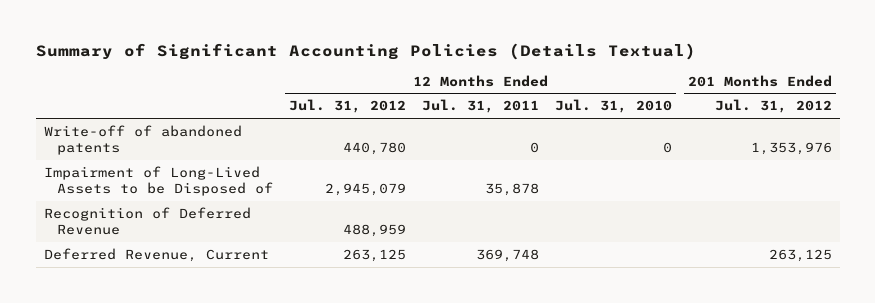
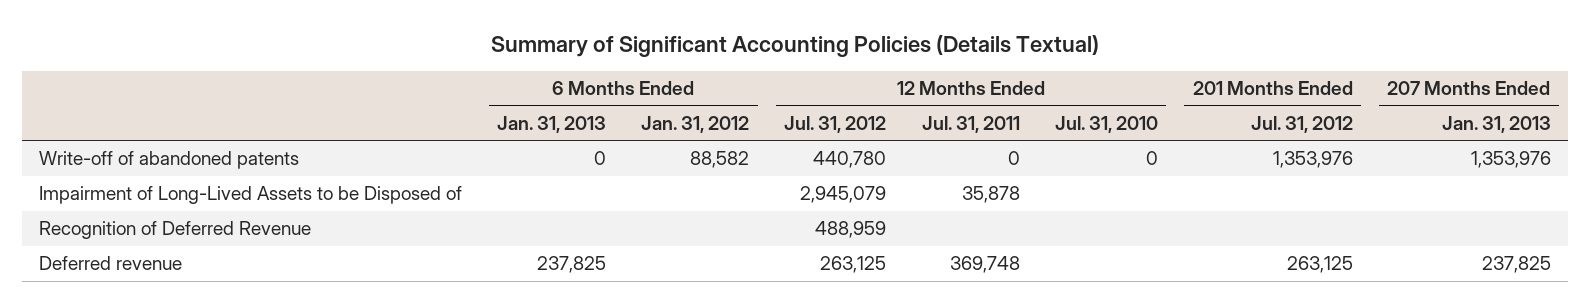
- | 12 Months Ended Jul. 31, 2012 | 12 Months Ended Jul. 31, 2011 | 12 Months Ended Jul. 31, 2010 | 201 Months Ended Jul. 31, 2012
+ | 6 Months Ended Jan. 31, 2013 | 6 Months Ended Jan. 31, 2012 | 12 Months Ended Jul. 31, 2012 | 12 Months Ended Jul. 31, 2011 | 12 Months Ended Jul. 31, 2010 | 201 Months Ended Jul. 31, 2012 | 207 Months Ended Jan. 31, 2013
- Deferred Revenue, Current | 263,125 | 369,748 | | 263,125
+ Deferred revenue | 237,825 | | 263,125 | 369,748 | | 263,125 | 237,825

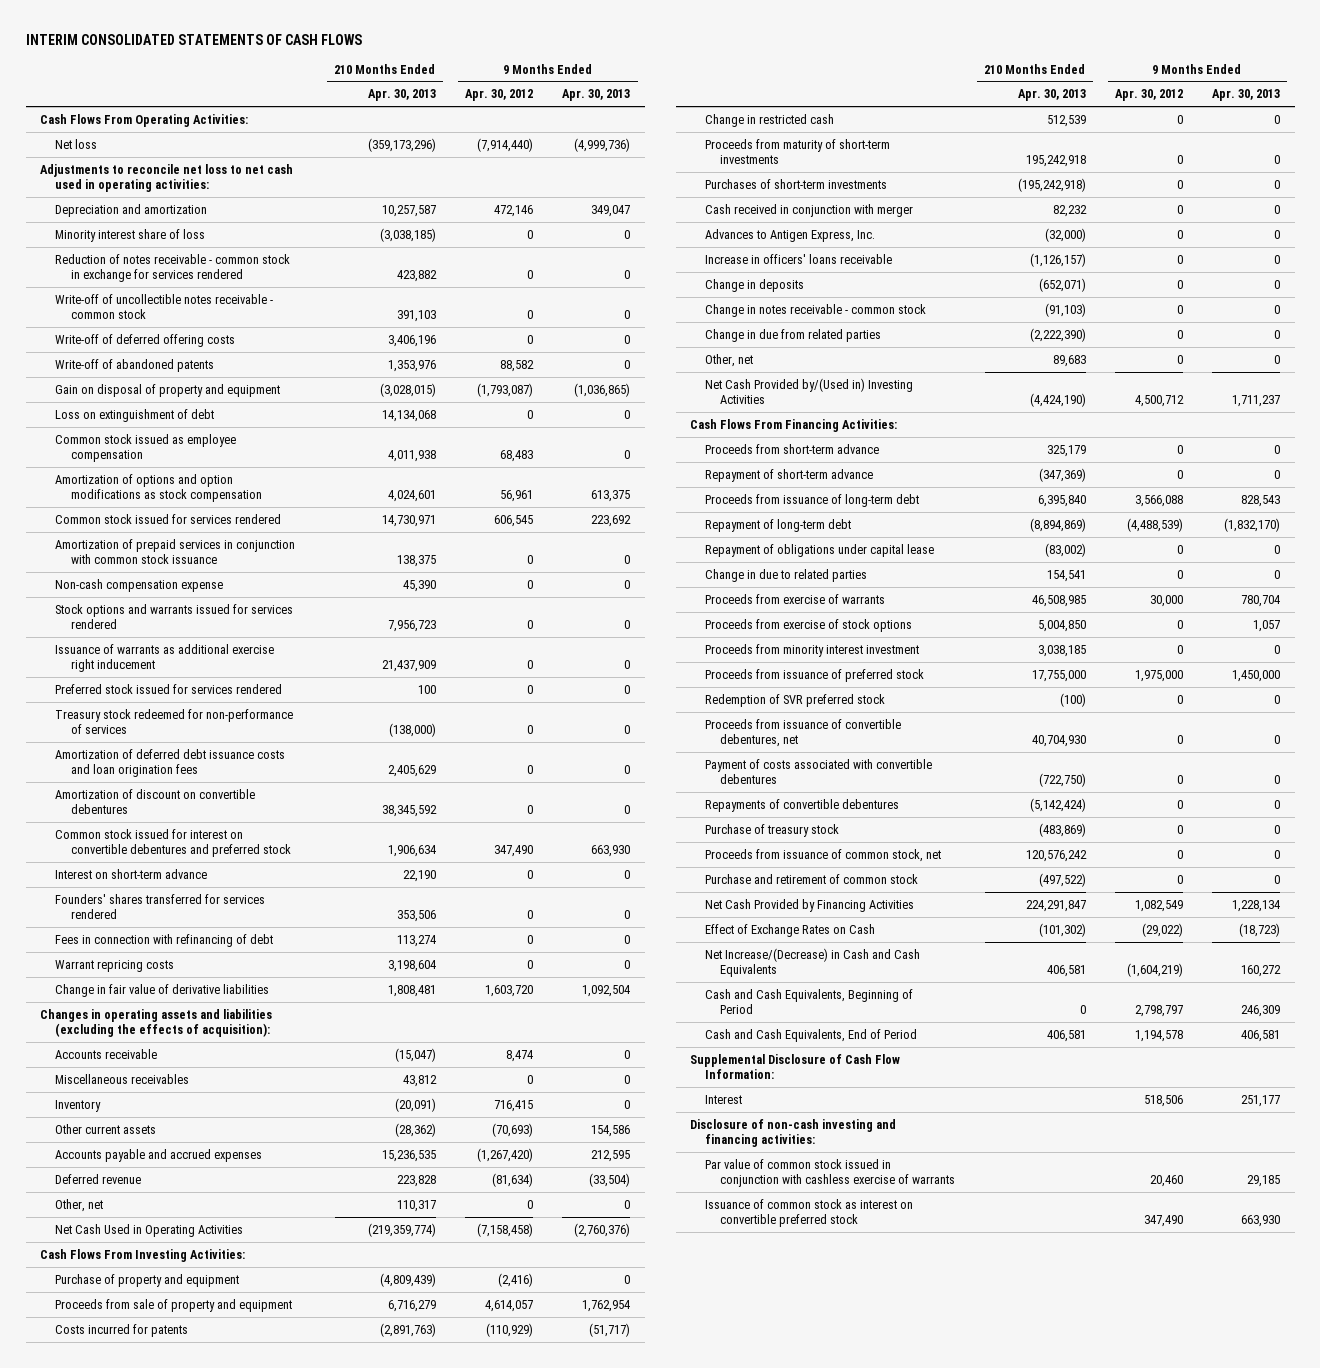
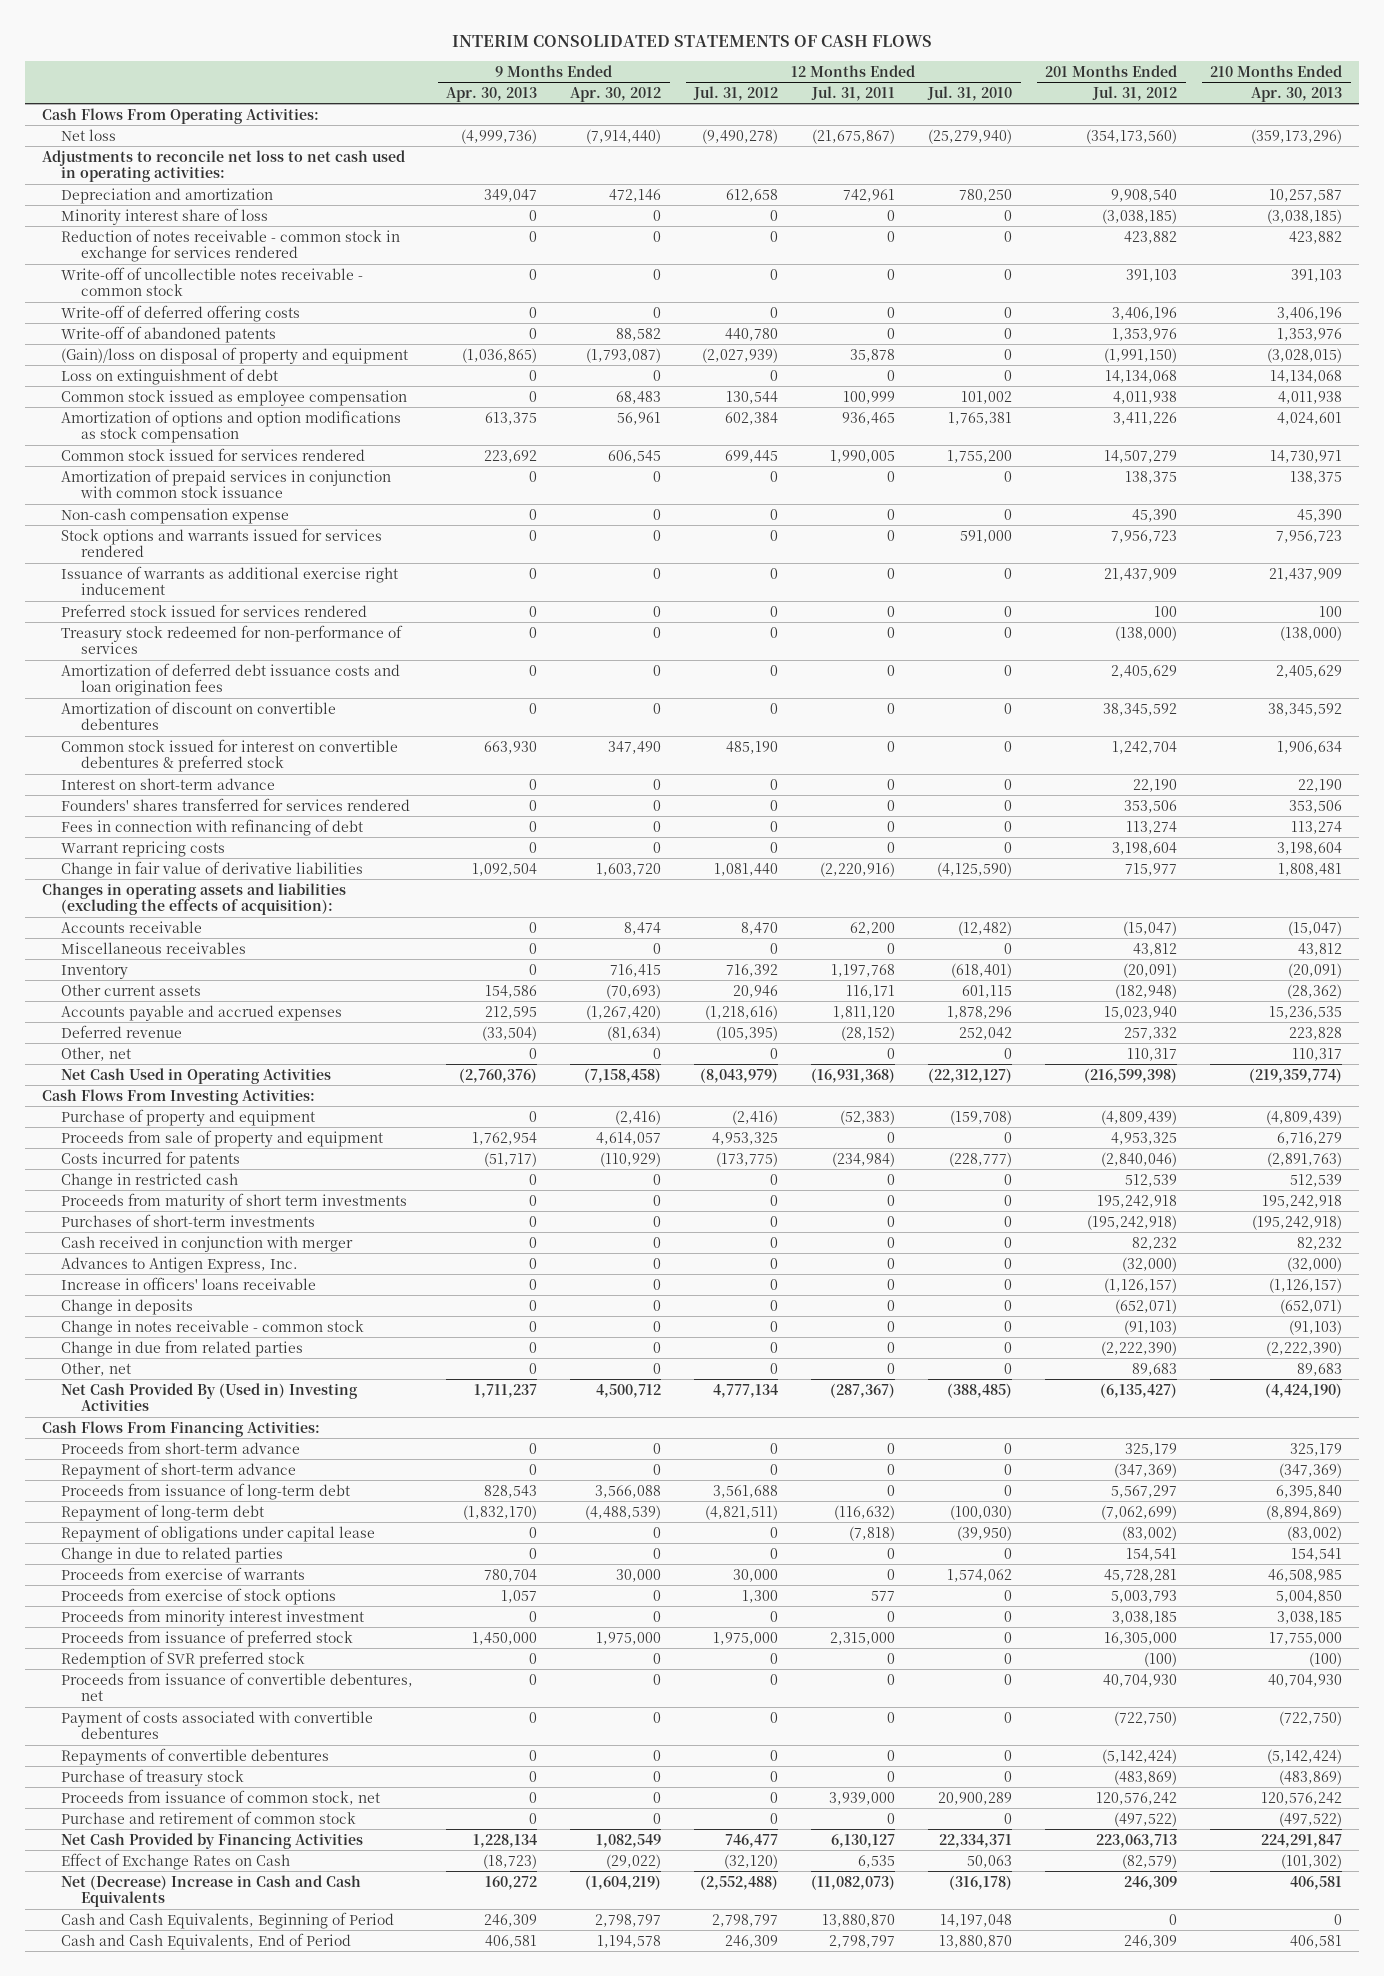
- | 210 Months Ended Apr. 30, 2013 | 9 Months Ended Apr. 30, 2012 | 9 Months Ended Apr. 30, 2013
+ | 9 Months Ended Apr. 30, 2013 | 9 Months Ended Apr. 30, 2012 | 12 Months Ended Jul. 31, 2012 | 12 Months Ended Jul. 31, 2011 | 12 Months Ended Jul. 31, 2010 | 201 Months Ended Jul. 31, 2012 | 210 Months Ended Apr. 30, 2013
- Gain on disposal of property and equipment | (3,028,015) | (1,793,087) | (1,036,865)
+ (Gain)/loss on disposal of property and equipment | (1,036,865) | (1,793,087) | (2,027,939) | 35,878 | 0 | (1,991,150) | (3,028,015)
- Common stock issued for interest on convertible debentures and preferred stock | 1,906,634 | 347,490 | 663,930
+ Common stock issued for interest on convertible debentures & preferred stock | 663,930 | 347,490 | 485,190 | 0 | 0 | 1,242,704 | 1,906,634
- Proceeds from maturity of short-term investments | 195,242,918 | 0 | 0
+ Proceeds from maturity of short term investments | 0 | 0 | 0 | 0 | 0 | 195,242,918 | 195,242,918
- Net Cash Provided by/(Used in) Investing Activities | (4,424,190) | 4,500,712 | 1,711,237
+ Net Cash Provided By (Used in) Investing Activities | 1,711,237 | 4,500,712 | 4,777,134 | (287,367) | (388,485) | (6,135,427) | (4,424,190)
- Net Increase/(Decrease) in Cash and Cash Equivalents | 406,581 | (1,604,219) | 160,272
+ Net (Decrease) Increase in Cash and Cash Equivalents | 160,272 | (1,604,219) | (2,552,488) | (11,082,073) | (316,178) | 246,309 | 406,581
- Supplemental Disclosure of Cash Flow Information:
- Interest | | 518,506 | 251,177
- Disclosure of non-cash investing and financing activities:
- Par value of common stock issued in conjunction with cashless exercise of warrants | | 20,460 | 29,185
- Issuance of common stock as interest on convertible preferred stock | | 347,490 | 663,930

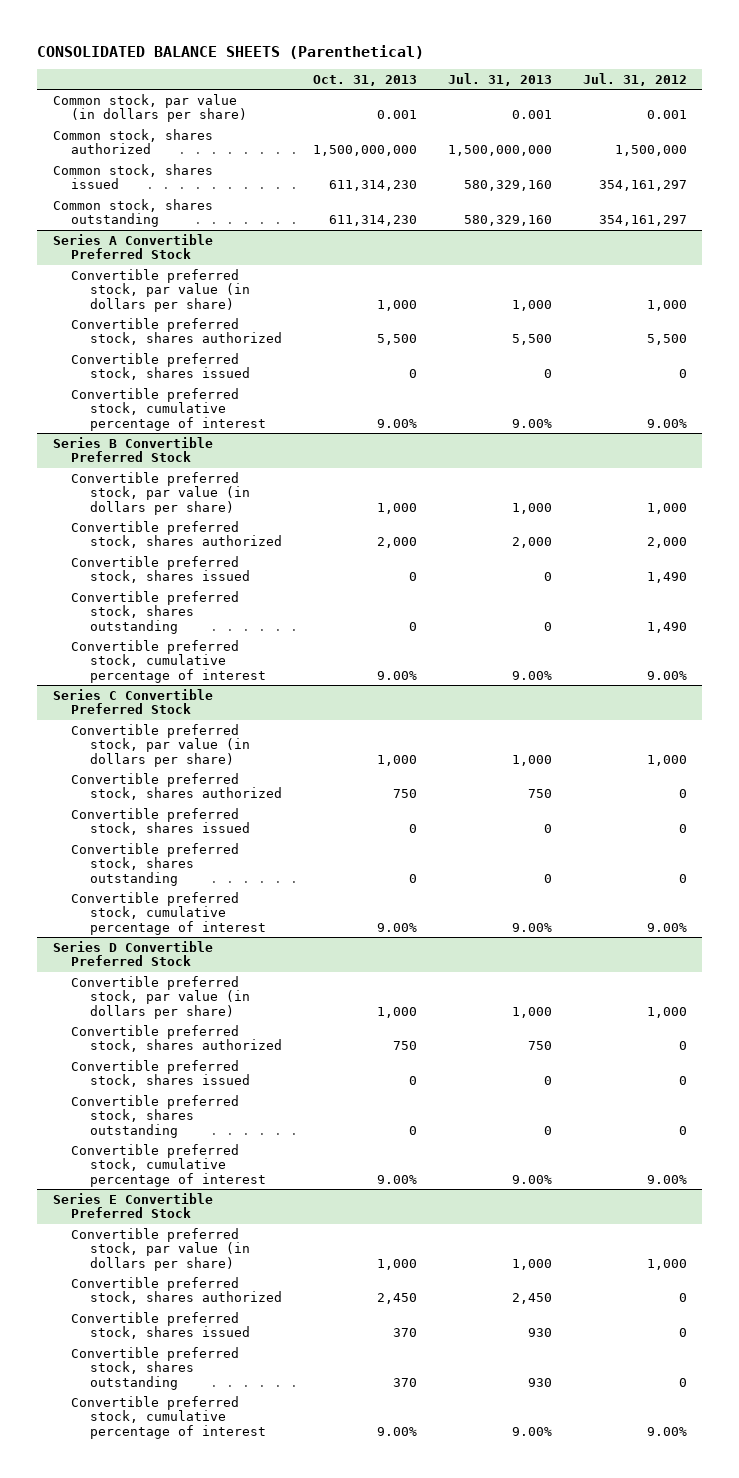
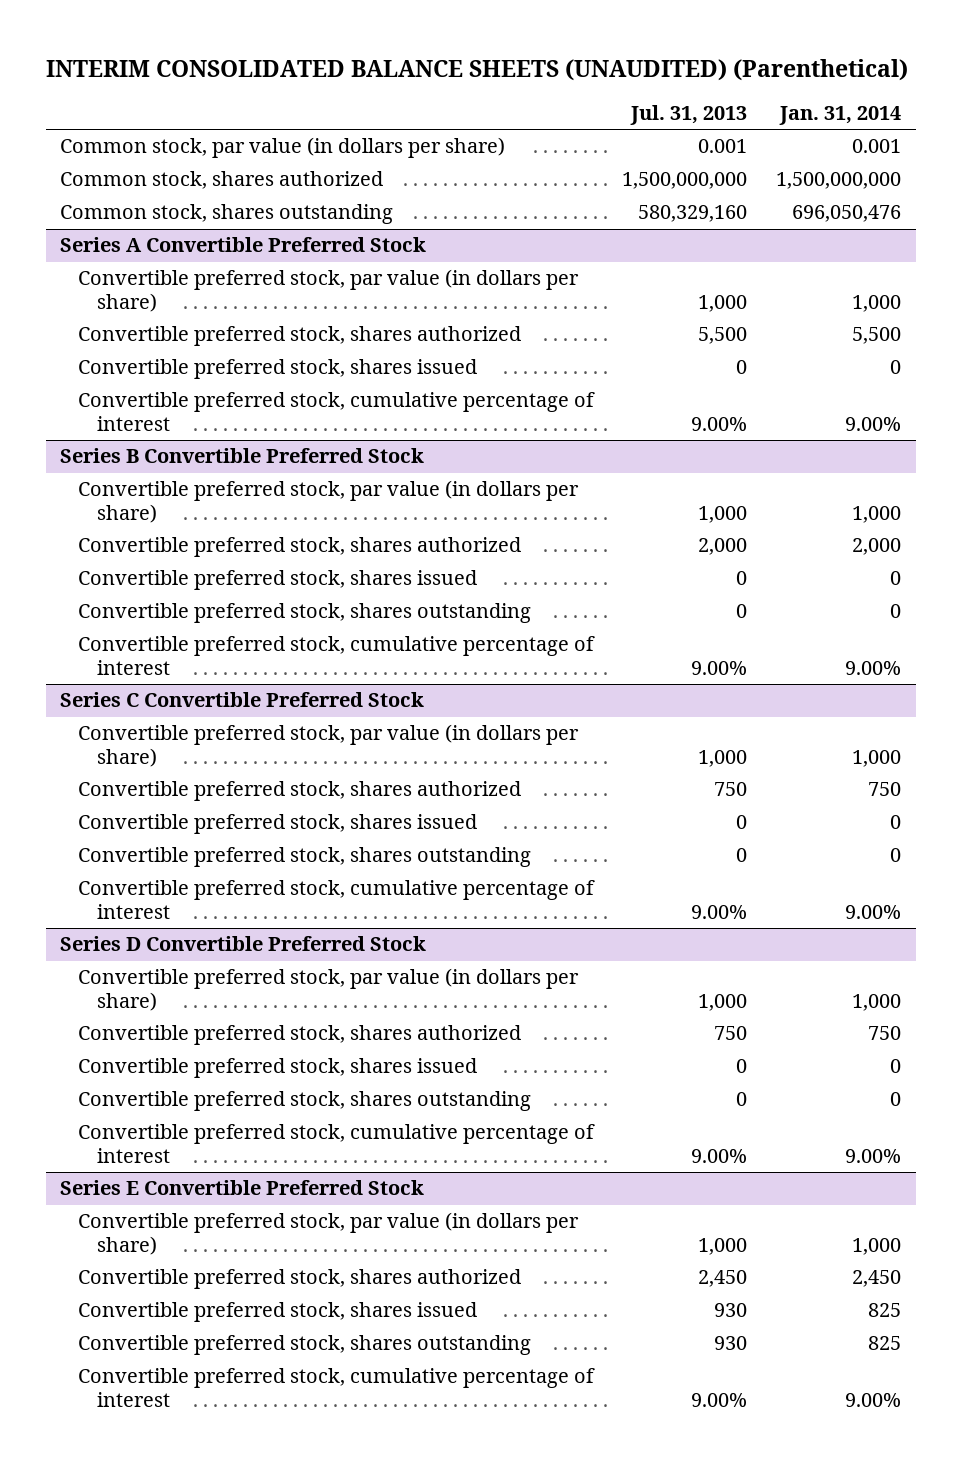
- CONSOLIDATED BALANCE SHEETS (Parenthetical)
+ INTERIM CONSOLIDATED BALANCE SHEETS (UNAUDITED) (Parenthetical)
- | Oct. 31, 2013 | Jul. 31, 2013 | Jul. 31, 2012
+ | Jul. 31, 2013 | Jan. 31, 2014
- Common stock, shares issued | 611,314,230 | 580,329,160 | 354,161,297

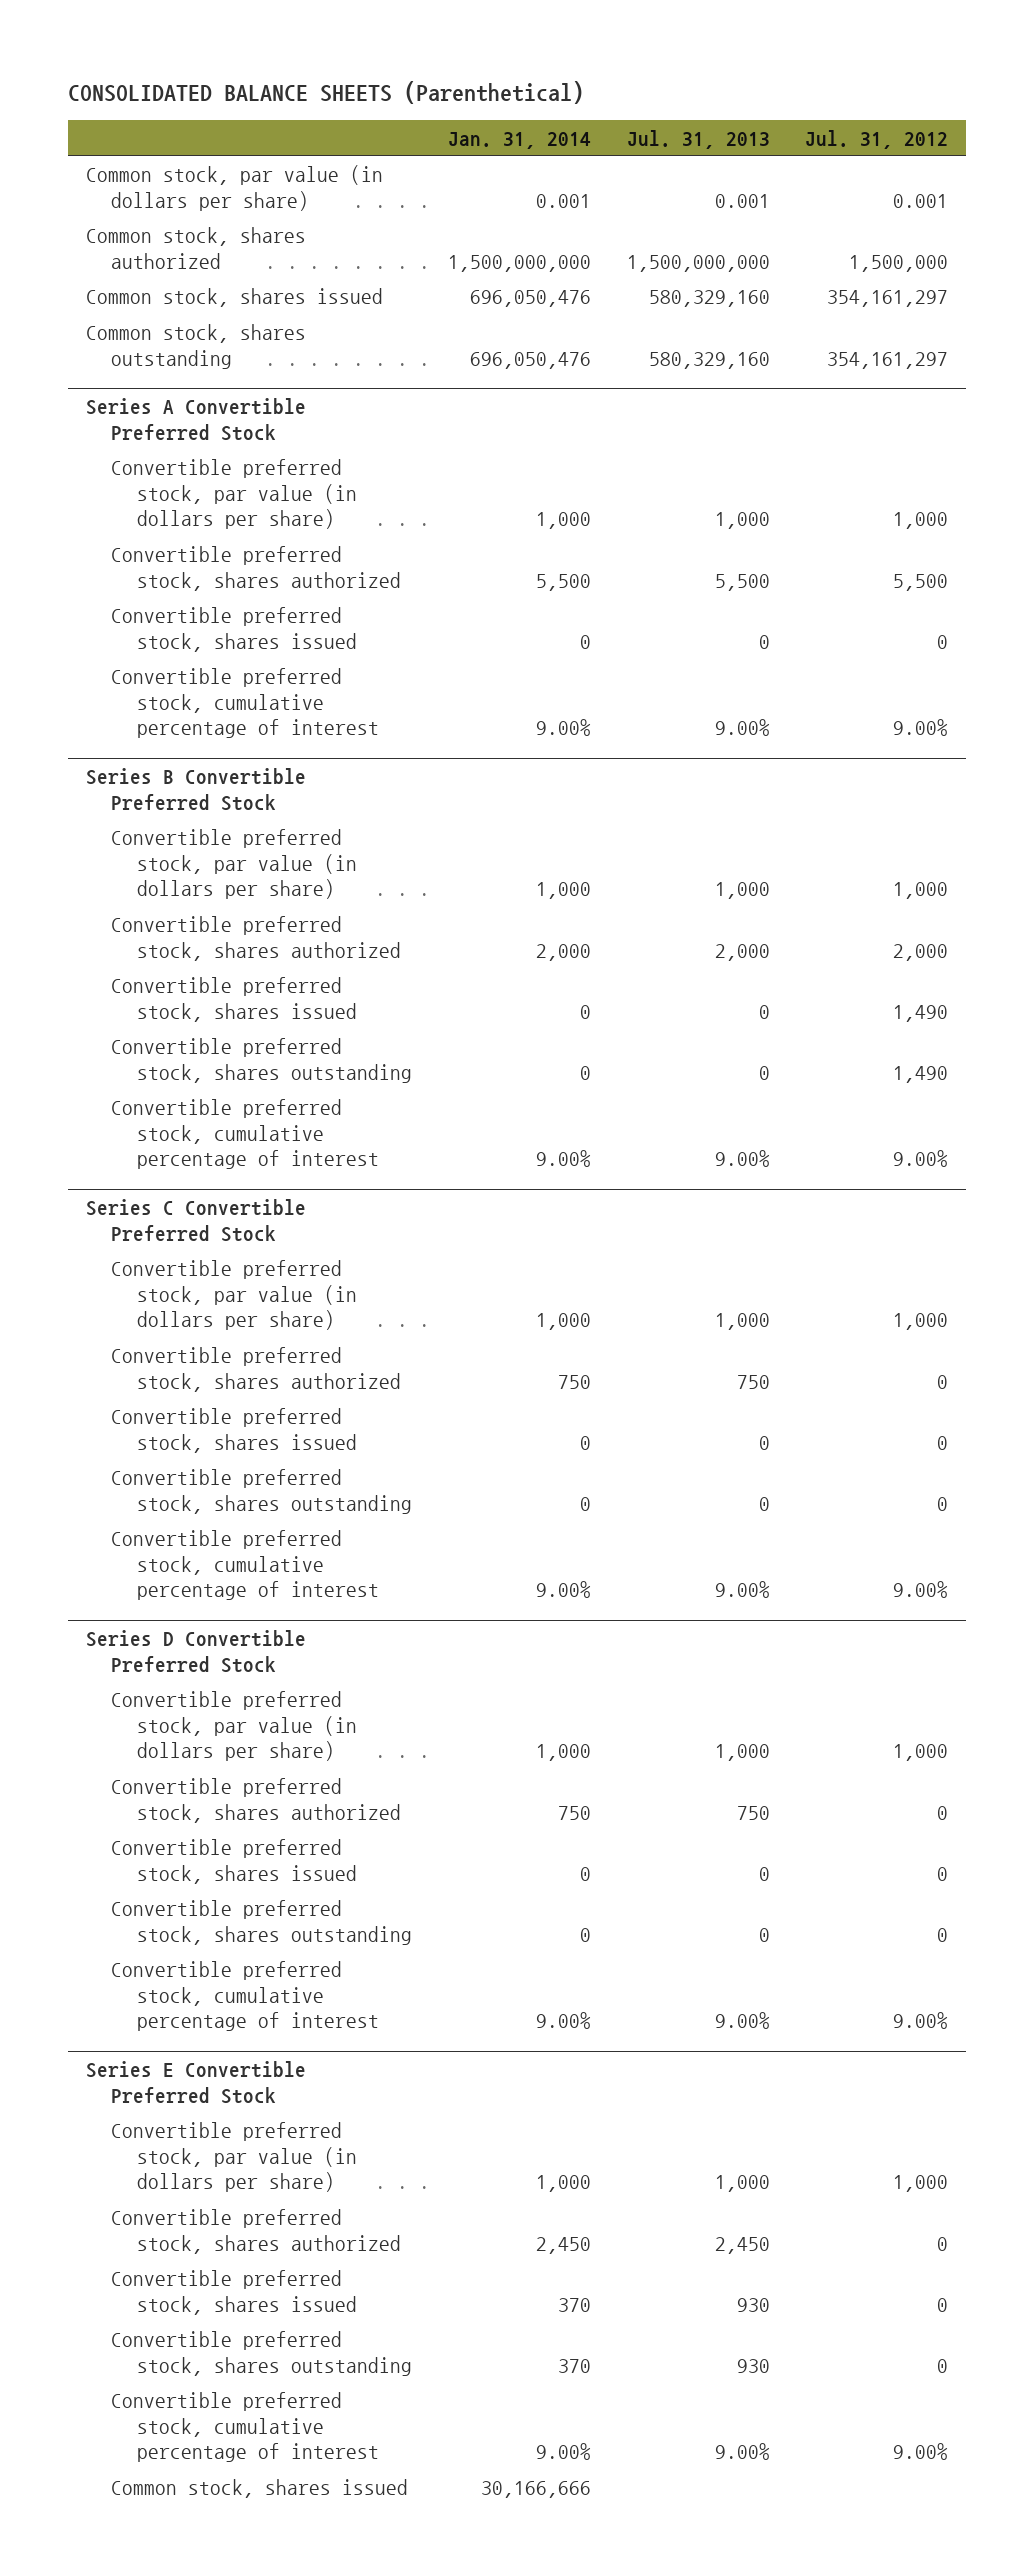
- INTERIM CONSOLIDATED BALANCE SHEETS (UNAUDITED) (Parenthetical)
+ CONSOLIDATED BALANCE SHEETS (Parenthetical)
- | Jul. 31, 2013 | Jan. 31, 2014
+ | Jan. 31, 2014 | Jul. 31, 2013 | Jul. 31, 2012
+ Common stock, shares issued | 696,050,476 | 580,329,160 | 354,161,297
@ Series E Convertible Preferred Stock
- Convertible preferred stock, shares issued | 930 | 825
- Convertible preferred stock, shares outstanding | 930 | 825
+ Convertible preferred stock, shares issued | 370 | 930 | 0
+ Convertible preferred stock, shares outstanding | 370 | 930 | 0
+ Common stock, shares issued | 30,166,666 | |

